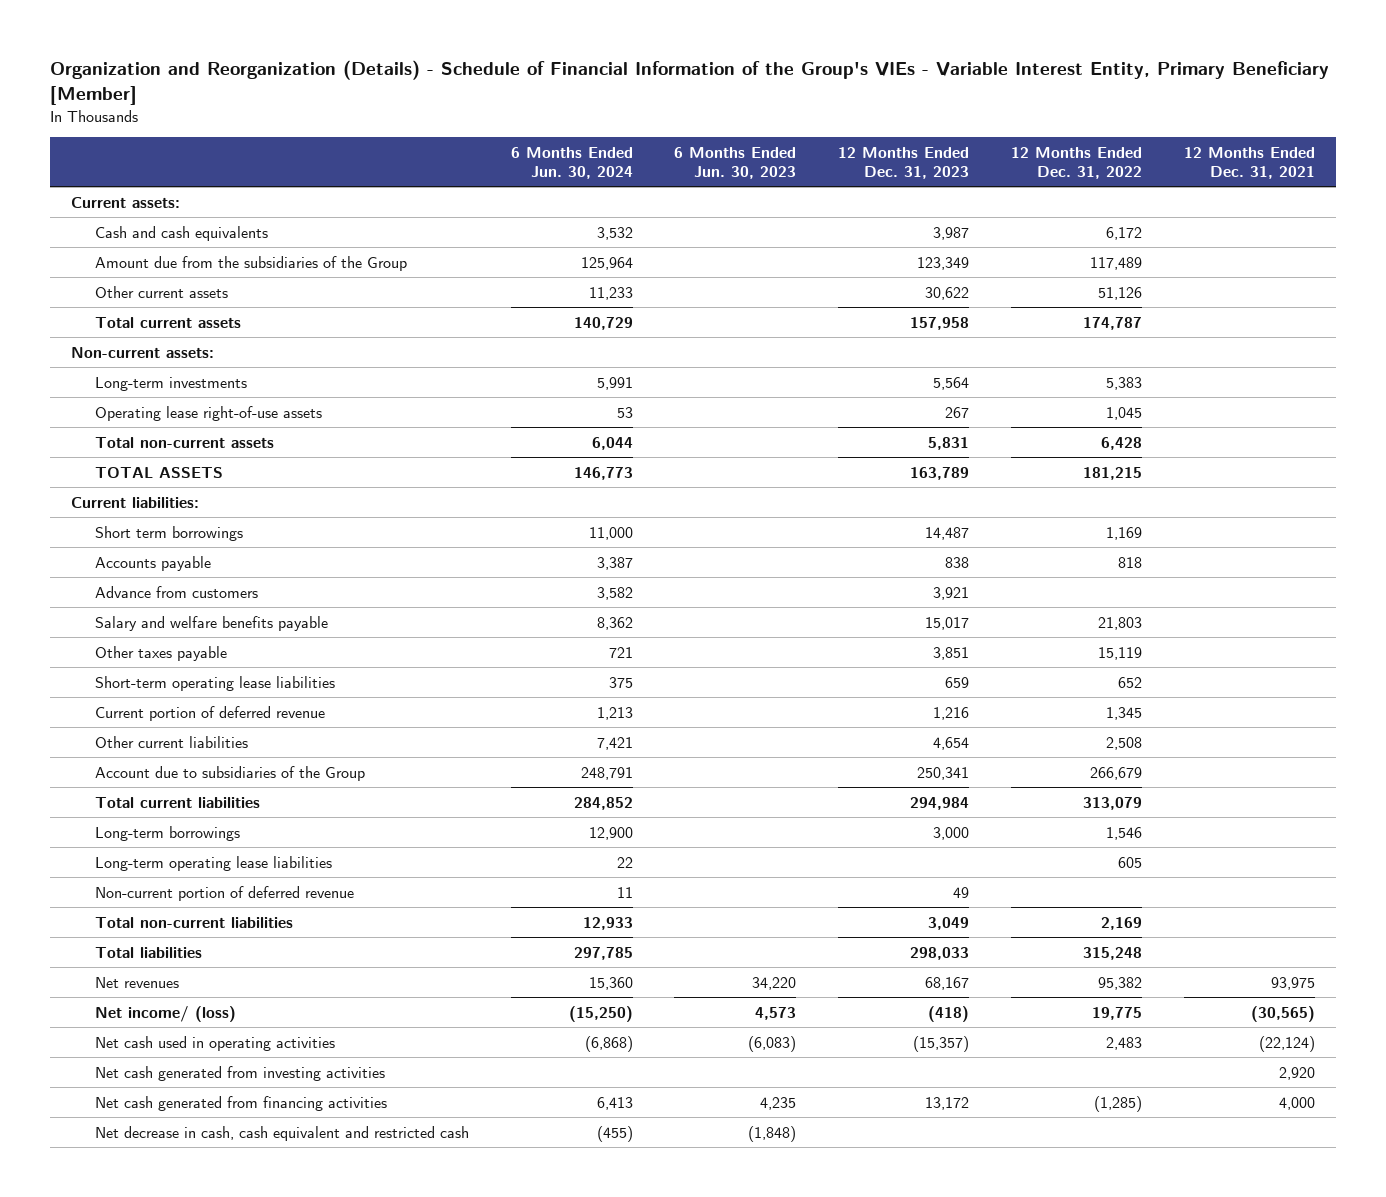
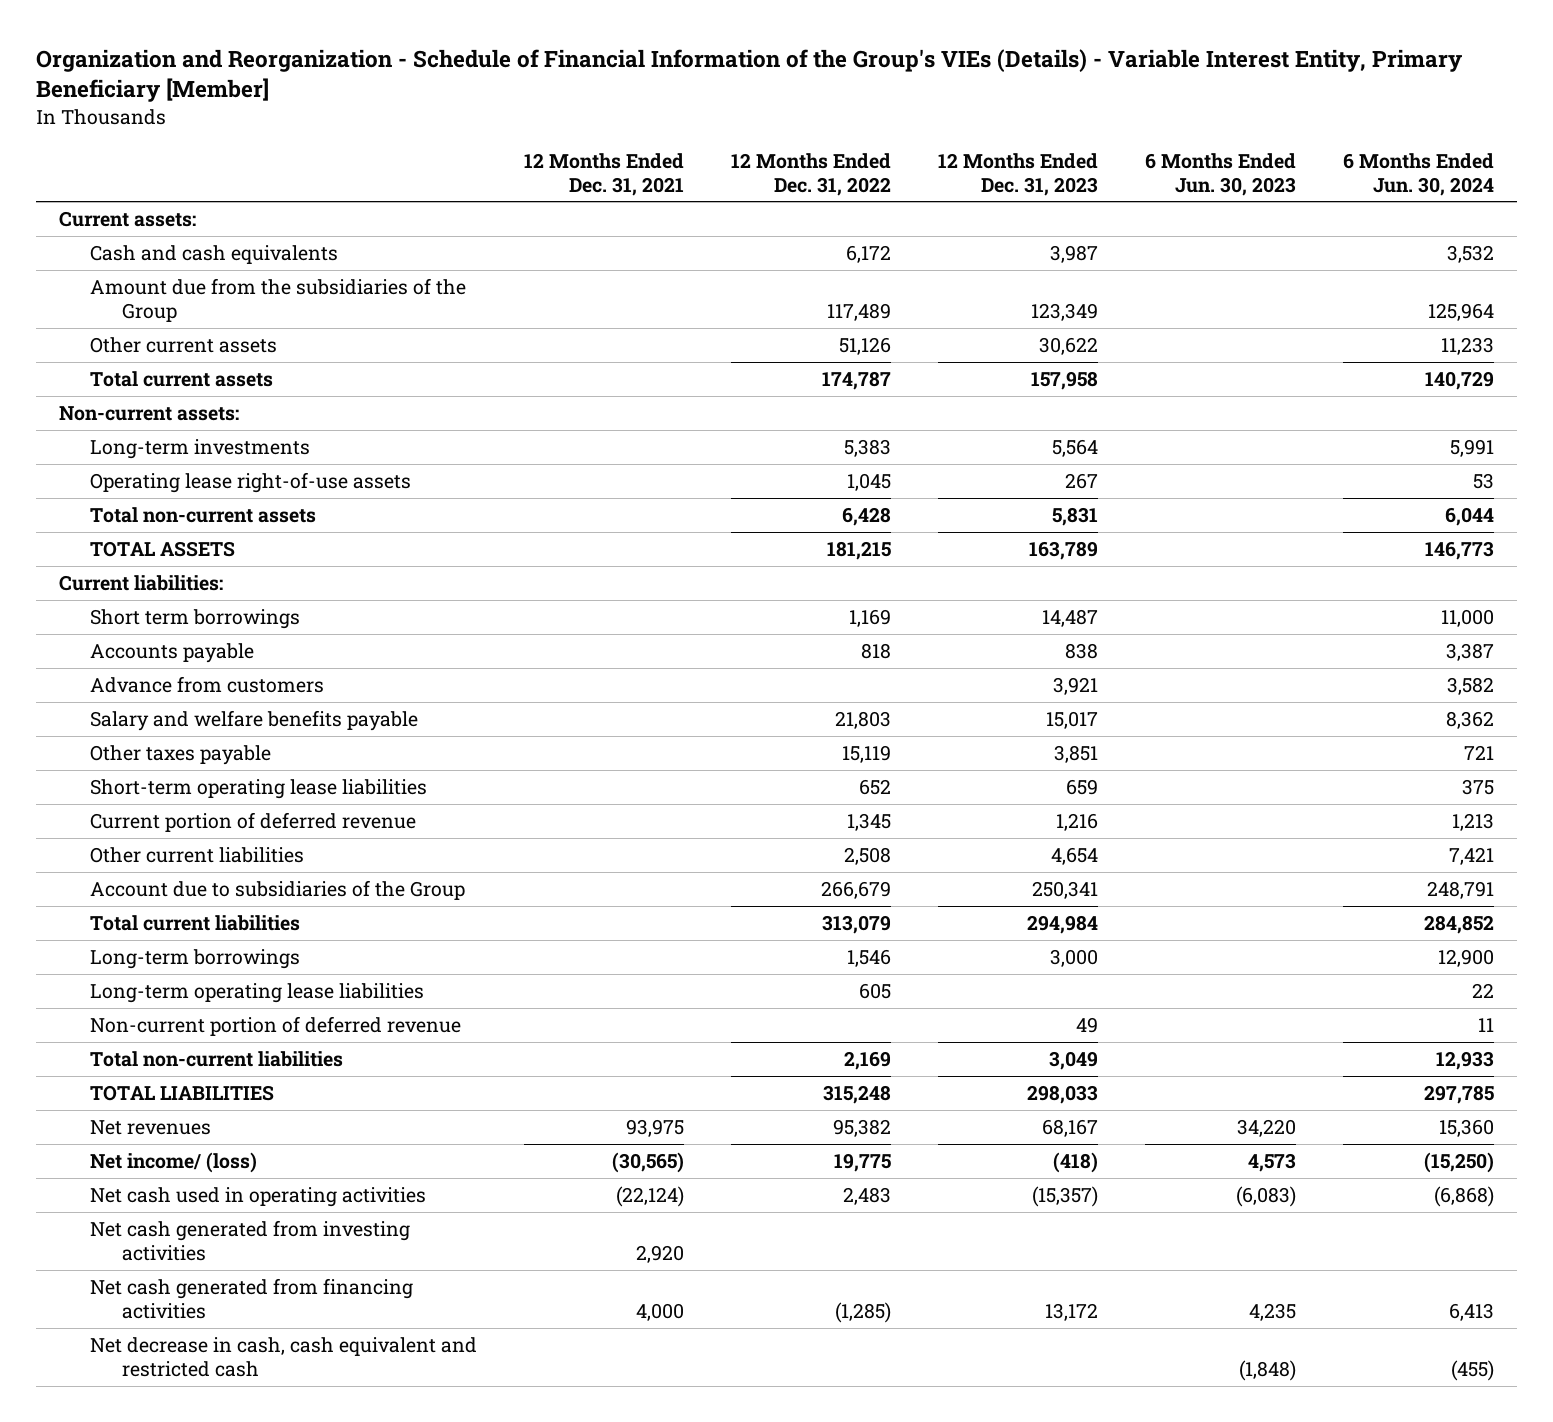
- Organization and Reorganization (Details) - Schedule of Financial Information of the Group's VIEs - Variable Interest Entity, Primary Beneficiary [Member]
+ Organization and Reorganization - Schedule of Financial Information of the Group's VIEs (Details) - Variable Interest Entity, Primary Beneficiary [Member]
- | 6 Months Ended Jun. 30, 2024 | 6 Months Ended Jun. 30, 2023 | 12 Months Ended Dec. 31, 2023 | 12 Months Ended Dec. 31, 2022 | 12 Months Ended Dec. 31, 2021
+ | 12 Months Ended Dec. 31, 2021 | 12 Months Ended Dec. 31, 2022 | 12 Months Ended Dec. 31, 2023 | 6 Months Ended Jun. 30, 2023 | 6 Months Ended Jun. 30, 2024
- Total liabilities | 297,785 | | 298,033 | 315,248 |
+ TOTAL LIABILITIES | | 315,248 | 298,033 | | 297,785

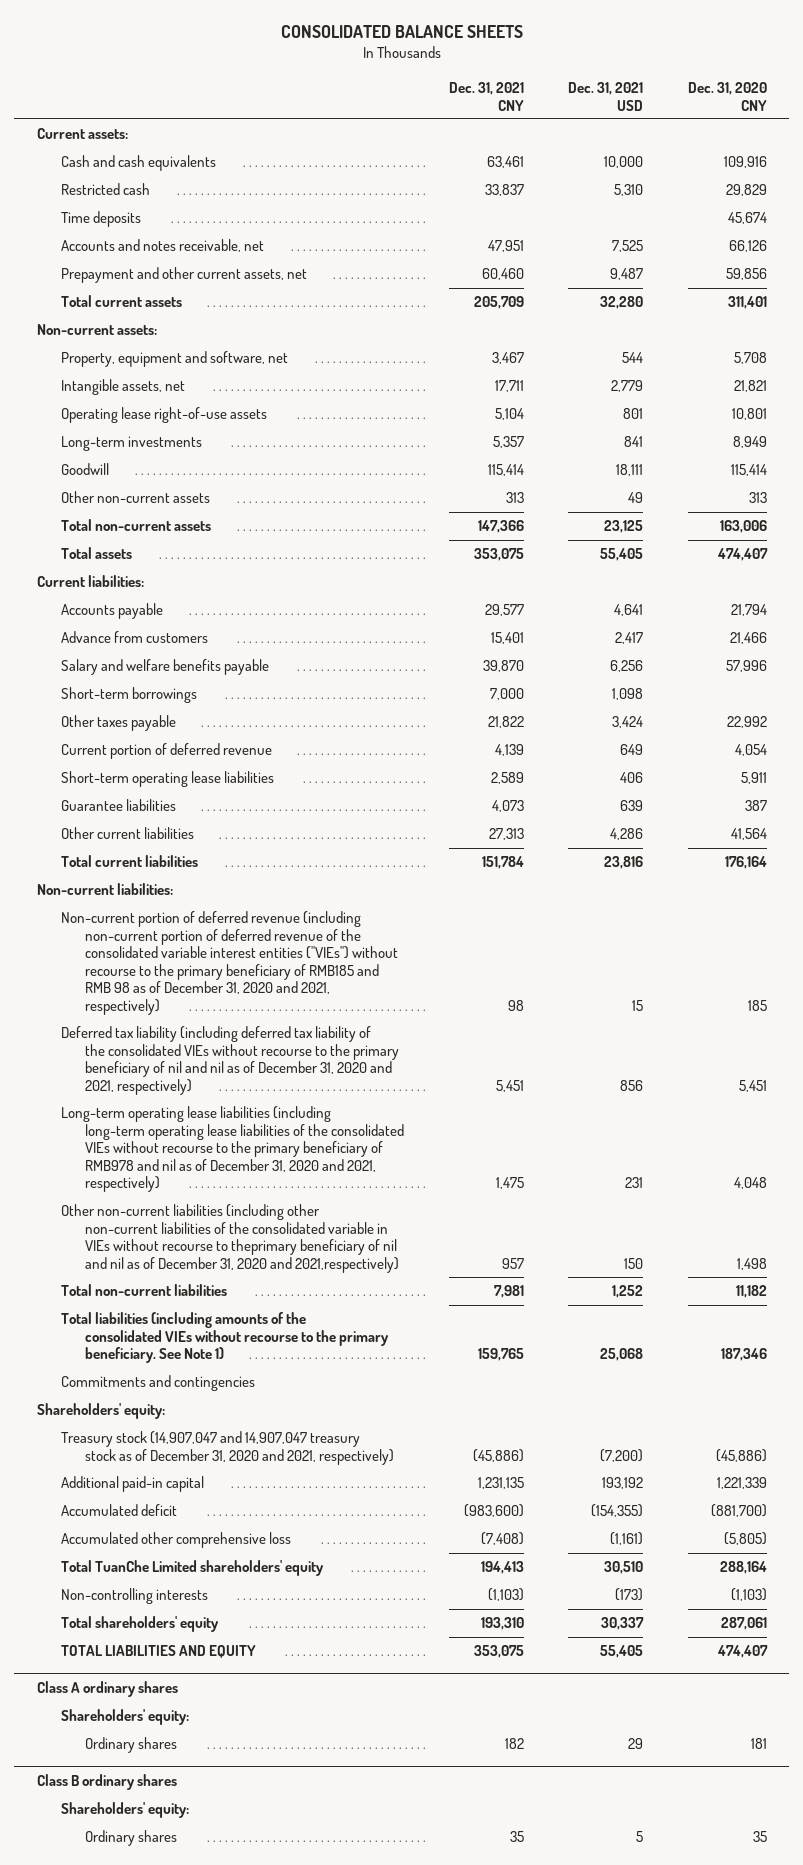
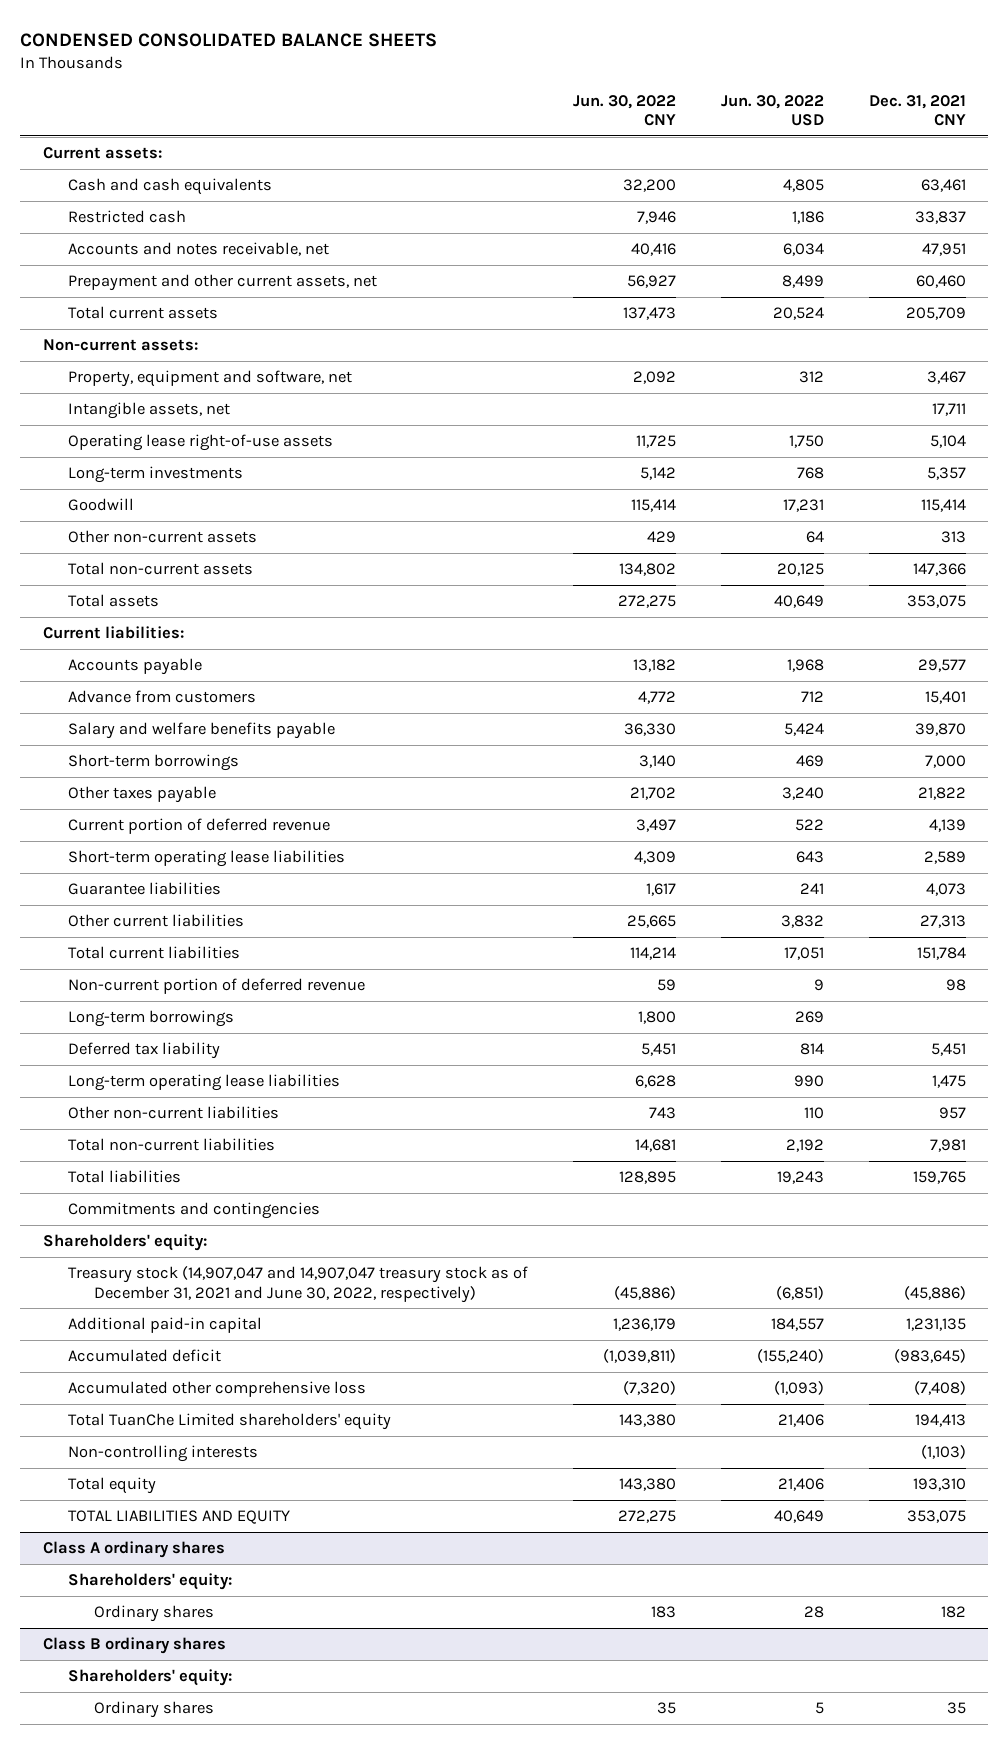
- CONSOLIDATED BALANCE SHEETS
+ CONDENSED CONSOLIDATED BALANCE SHEETS
- | Dec. 31, 2021 CNY | Dec. 31, 2021 USD | Dec. 31, 2020 CNY
+ | Jun. 30, 2022 CNY | Jun. 30, 2022 USD | Dec. 31, 2021 CNY
- Time deposits | | | 45,674
- Non-current liabilities:
- Non-current portion of deferred revenue (including non-current portion of deferred revenue of the consolidated variable interest entities ("VIEs") without recourse to the primary beneficiary of RMB185 and RMB 98 as of December 31, 2020 and 2021, respectively) | 98 | 15 | 185
- Deferred tax liability (including deferred tax liability of the consolidated VIEs without recourse to the primary beneficiary of nil and nil as of December 31, 2020 and 2021, respectively) | 5,451 | 856 | 5,451
- Long-term operating lease liabilities (including long-term operating lease liabilities of the consolidated VIEs without recourse to the primary beneficiary of RMB978 and nil as of December 31, 2020 and 2021, respectively) | 1,475 | 231 | 4,048
- Other non-current liabilities (including other non-current liabilities of the consolidated variable in VIEs without recourse to theprimary beneficiary of nil and nil as of December 31, 2020 and 2021,respectively) | 957 | 150 | 1,498
+ Non-current portion of deferred revenue | 59 | 9 | 98
+ Long-term borrowings | 1,800 | 269 |
+ Deferred tax liability | 5,451 | 814 | 5,451
+ Long-term operating lease liabilities | 6,628 | 990 | 1,475
+ Other non-current liabilities | 743 | 110 | 957
- Total liabilities (including amounts of the consolidated VIEs without recourse to the primary beneficiary. See Note 1) | 159,765 | 25,068 | 187,346
+ Total liabilities | 128,895 | 19,243 | 159,765
- Treasury stock (14,907,047 and 14,907,047 treasury stock as of December 31, 2020 and 2021, respectively) | (45,886) | (7,200) | (45,886)
+ Treasury stock (14,907,047 and 14,907,047 treasury stock as of December 31, 2021 and June 30, 2022, respectively) | (45,886) | (6,851) | (45,886)
- Accumulated deficit | (983,600) | (154,355) | (881,700)
+ Accumulated deficit | (1,039,811) | (155,240) | (983,645)
- Total shareholders' equity | 193,310 | 30,337 | 287,061
+ Total equity | 143,380 | 21,406 | 193,310

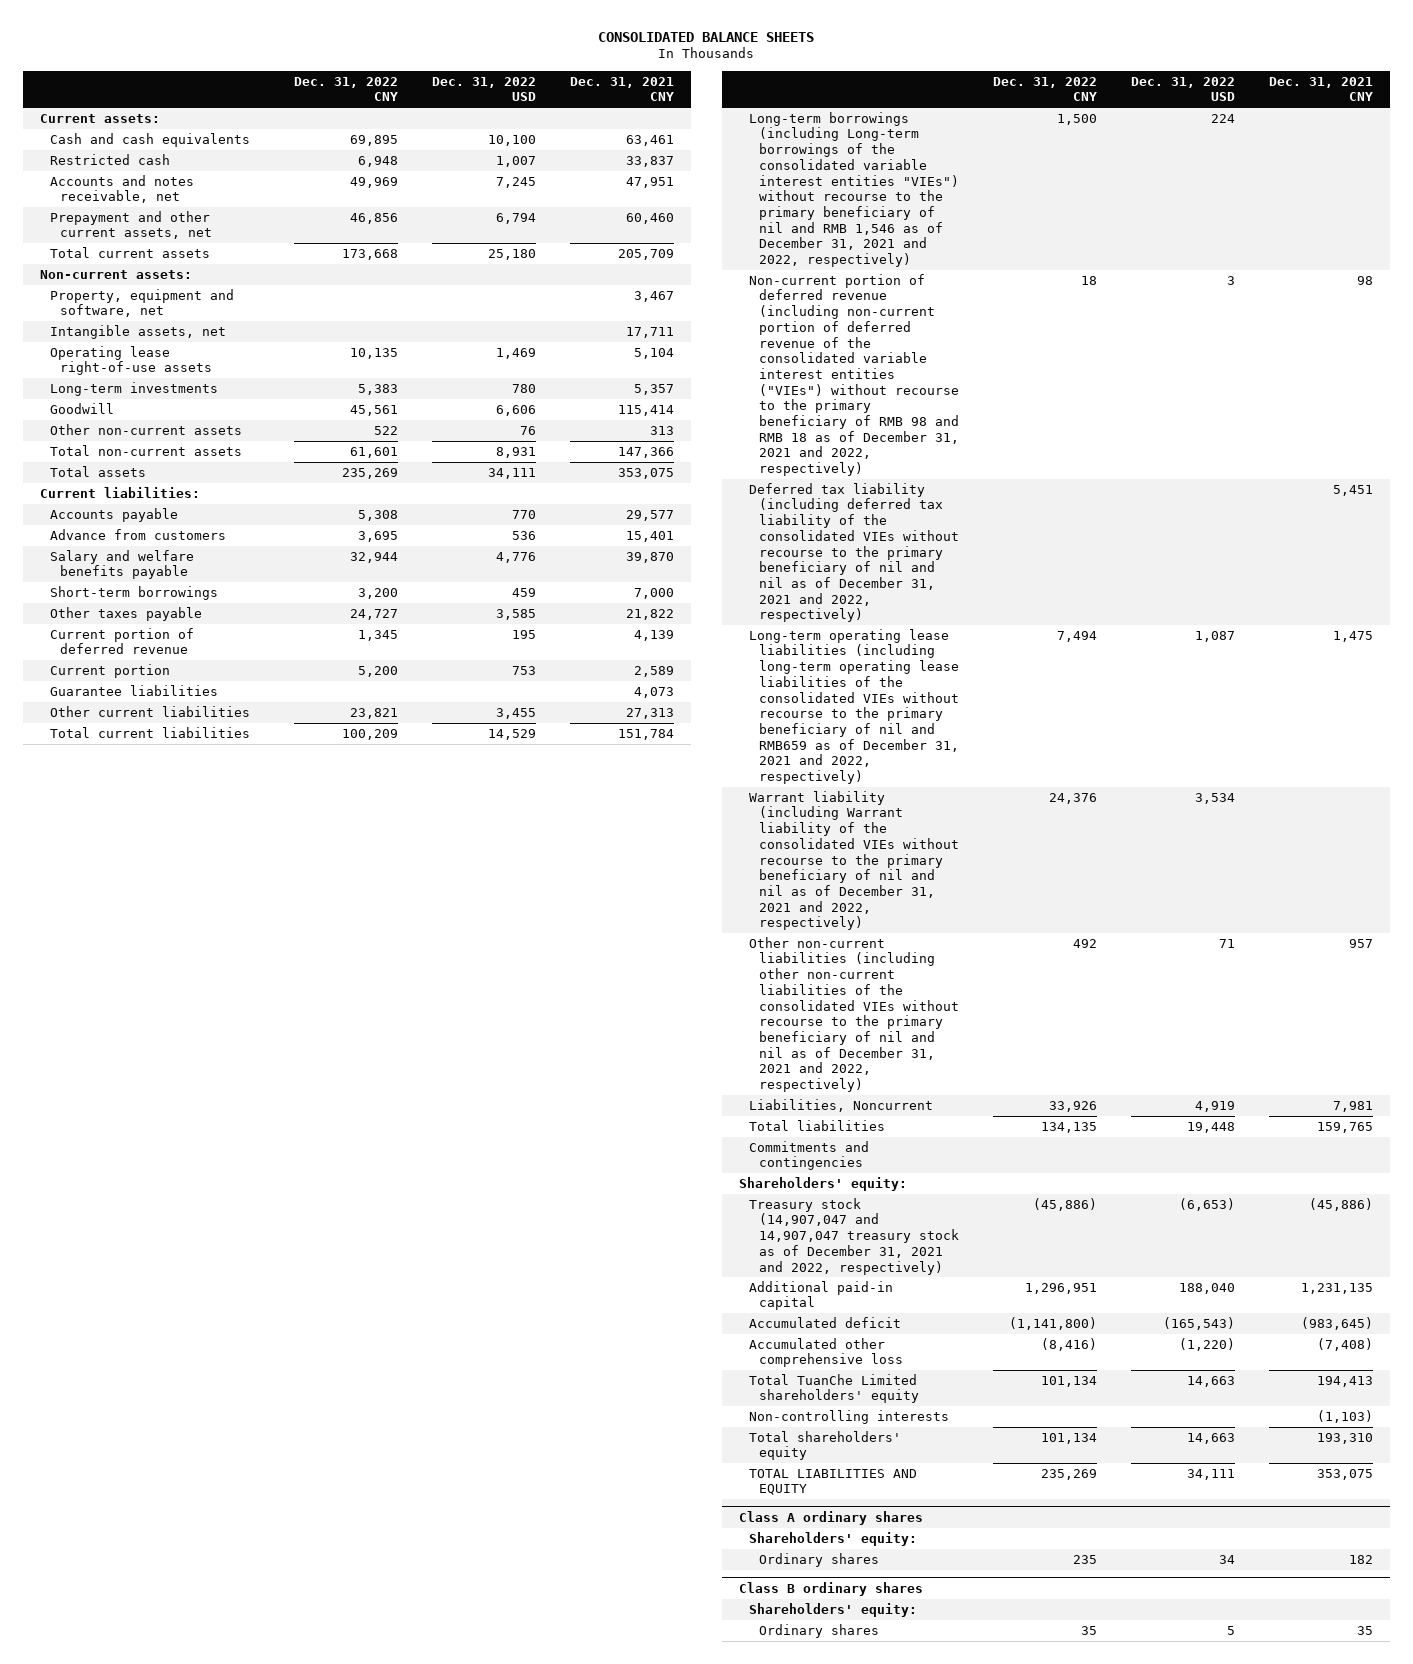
- CONDENSED CONSOLIDATED BALANCE SHEETS
+ CONSOLIDATED BALANCE SHEETS
- | Jun. 30, 2022 CNY | Jun. 30, 2022 USD | Dec. 31, 2021 CNY
+ | Dec. 31, 2022 CNY | Dec. 31, 2022 USD | Dec. 31, 2021 CNY
- Short-term operating lease liabilities | 4,309 | 643 | 2,589
+ Current portion | 5,200 | 753 | 2,589
- Non-current portion of deferred revenue | 59 | 9 | 98
- Long-term borrowings | 1,800 | 269 |
- Deferred tax liability | 5,451 | 814 | 5,451
- Long-term operating lease liabilities | 6,628 | 990 | 1,475
- Other non-current liabilities | 743 | 110 | 957
- Total non-current liabilities | 14,681 | 2,192 | 7,981
+ Long-term borrowings (including Long-term borrowings of the consolidated variable interest entities "VIEs") without recourse to the primary beneficiary of nil and RMB 1,546 as of December 31, 2021 and 2022, respectively) | 1,500 | 224 |
+ Non-current portion of deferred revenue (including non-current portion of deferred revenue of the consolidated variable interest entities ("VIEs") without recourse to the primary beneficiary of RMB 98 and RMB 18 as of December 31, 2021 and 2022, respectively) | 18 | 3 | 98
+ Deferred tax liability (including deferred tax liability of the consolidated VIEs without recourse to the primary beneficiary of nil and nil as of December 31, 2021 and 2022, respectively) | | | 5,451
+ Long-term operating lease liabilities (including long-term operating lease liabilities of the consolidated VIEs without recourse to the primary beneficiary of nil and RMB659 as of December 31, 2021 and 2022, respectively) | 7,494 | 1,087 | 1,475
+ Warrant liability (including Warrant liability of the consolidated VIEs without recourse to the primary beneficiary of nil and nil as of December 31, 2021 and 2022, respectively) | 24,376 | 3,534 |
+ Other non-current liabilities (including other non-current liabilities of the consolidated VIEs without recourse to the primary beneficiary of nil and nil as of December 31, 2021 and 2022, respectively) | 492 | 71 | 957
+ Liabilities, Noncurrent | 33,926 | 4,919 | 7,981
- Treasury stock (14,907,047 and 14,907,047 treasury stock as of December 31, 2021 and June 30, 2022, respectively) | (45,886) | (6,851) | (45,886)
+ Treasury stock (14,907,047 and 14,907,047 treasury stock as of December 31, 2021 and 2022, respectively) | (45,886) | (6,653) | (45,886)
- Total equity | 143,380 | 21,406 | 193,310
+ Total shareholders' equity | 101,134 | 14,663 | 193,310

